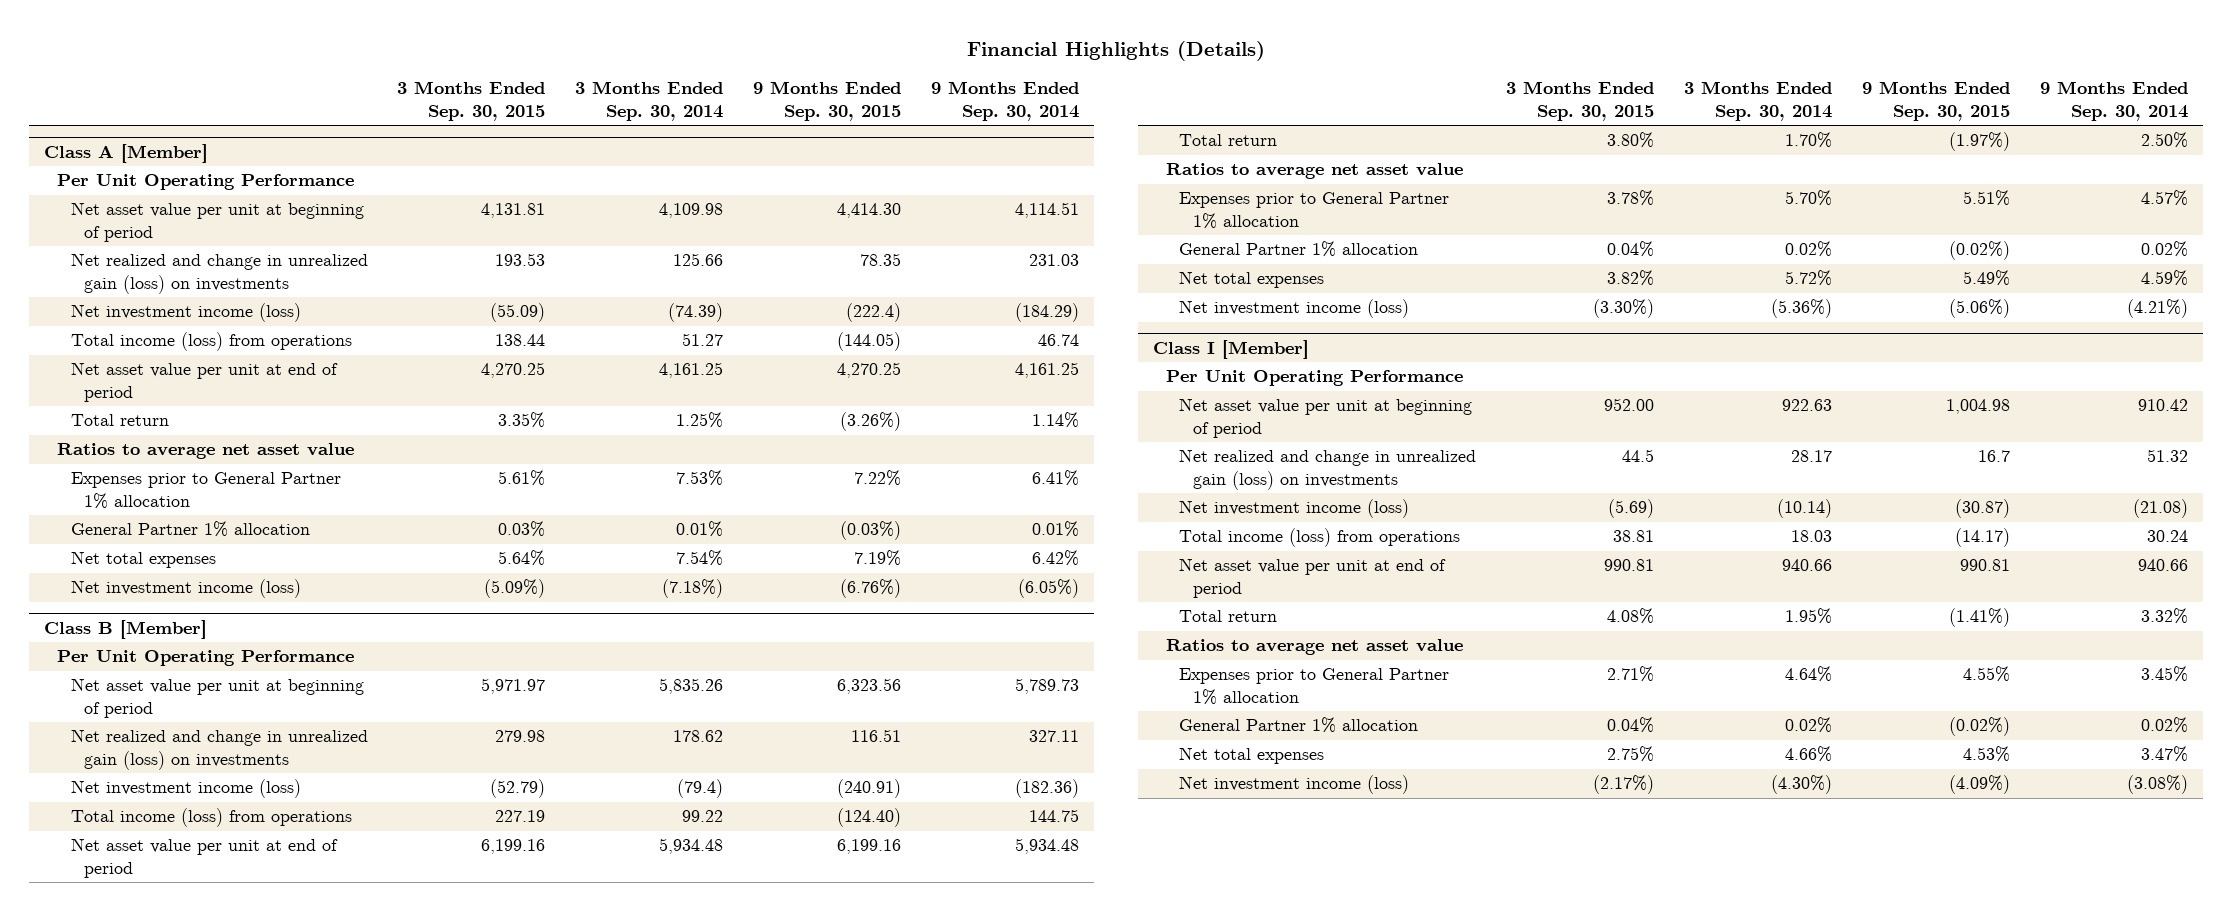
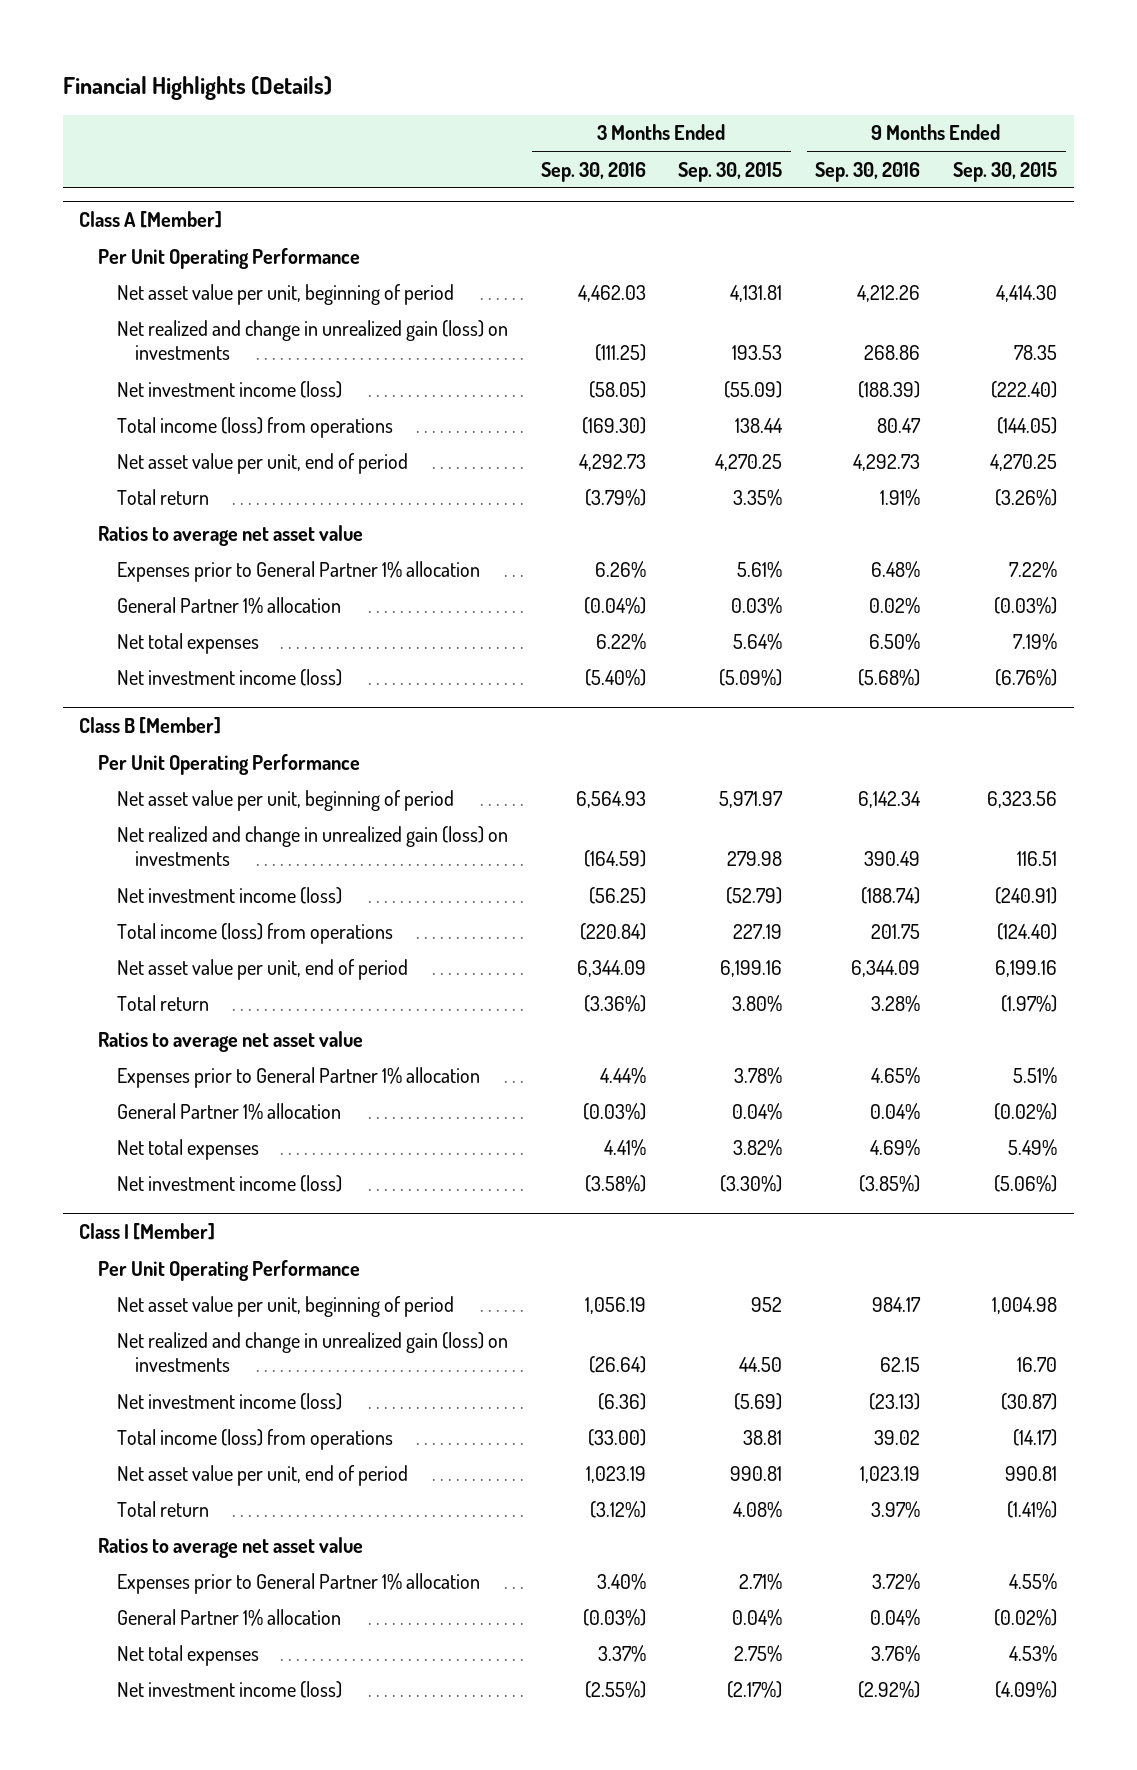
- | 3 Months Ended Sep. 30, 2015 | 3 Months Ended Sep. 30, 2014 | 9 Months Ended Sep. 30, 2015 | 9 Months Ended Sep. 30, 2014
+ | 3 Months Ended Sep. 30, 2016 | 3 Months Ended Sep. 30, 2015 | 9 Months Ended Sep. 30, 2016 | 9 Months Ended Sep. 30, 2015
@ Class A [Member]
- Net asset value per unit at beginning of period | 4,131.81 | 4,109.98 | 4,414.30 | 4,114.51
+ Net asset value per unit, beginning of period | 4,462.03 | 4,131.81 | 4,212.26 | 4,414.30
- Net investment income (loss) | (55.09) | (74.39) | (222.4) | (184.29)
+ Net investment income (loss) | (58.05) | (55.09) | (188.39) | (222.40)
- Net asset value per unit at end of period | 4,270.25 | 4,161.25 | 4,270.25 | 4,161.25
+ Net asset value per unit, end of period | 4,292.73 | 4,270.25 | 4,292.73 | 4,270.25
@ Class B [Member]
- Net asset value per unit at beginning of period | 5,971.97 | 5,835.26 | 6,323.56 | 5,789.73
+ Net asset value per unit, beginning of period | 6,564.93 | 5,971.97 | 6,142.34 | 6,323.56
- Net asset value per unit at end of period | 6,199.16 | 5,934.48 | 6,199.16 | 5,934.48
+ Net asset value per unit, end of period | 6,344.09 | 6,199.16 | 6,344.09 | 6,199.16
@ Class I [Member]
- Net asset value per unit at beginning of period | 952.00 | 922.63 | 1,004.98 | 910.42
- Net realized and change in unrealized gain (loss) on investments | 44.5 | 28.17 | 16.7 | 51.32
+ Net asset value per unit, beginning of period | 1,056.19 | 952 | 984.17 | 1,004.98
+ Net realized and change in unrealized gain (loss) on investments | (26.64) | 44.50 | 62.15 | 16.70
- Net asset value per unit at end of period | 990.81 | 940.66 | 990.81 | 940.66
+ Net asset value per unit, end of period | 1,023.19 | 990.81 | 1,023.19 | 990.81

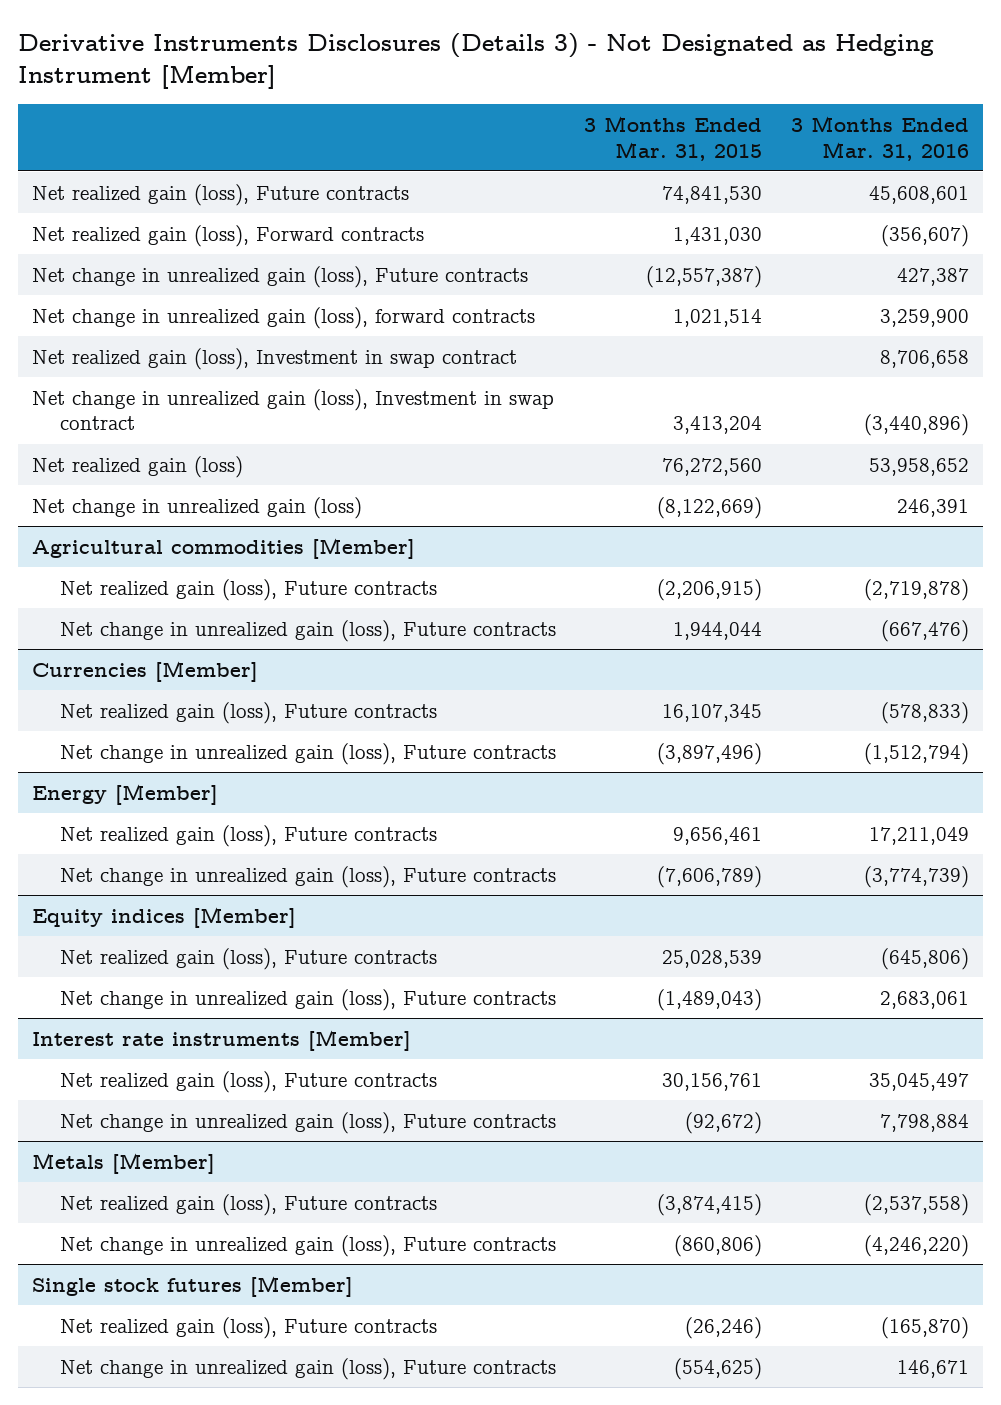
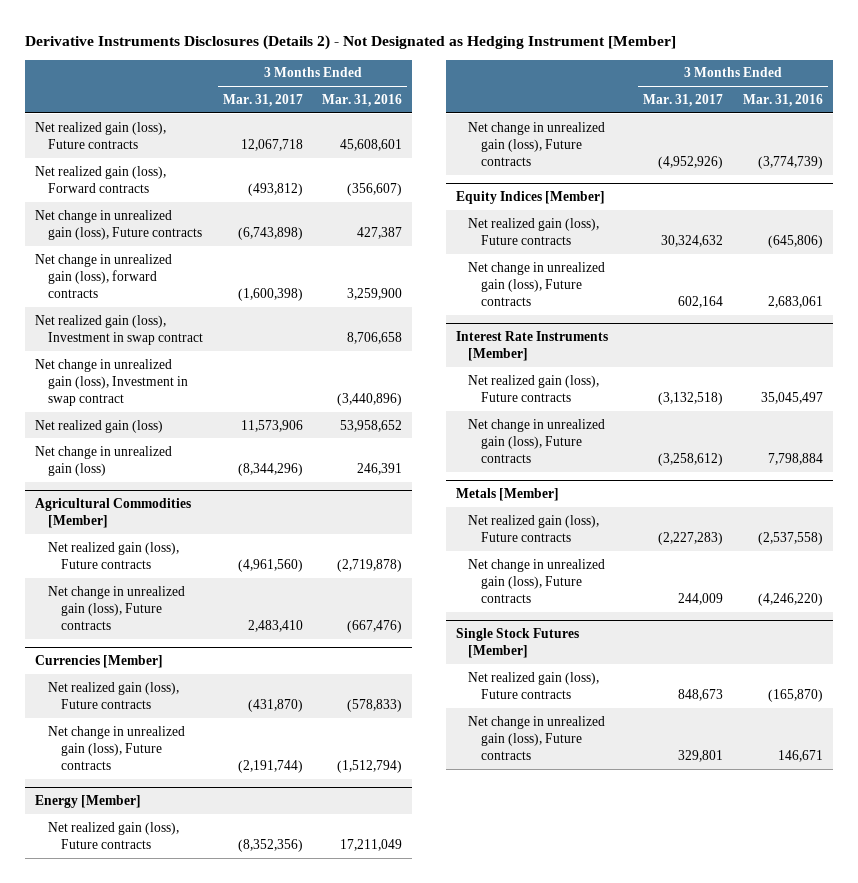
- Derivative Instruments Disclosures (Details 3) - Not Designated as Hedging Instrument [Member]
+ Derivative Instruments Disclosures (Details 2) - Not Designated as Hedging Instrument [Member]
- | 3 Months Ended Mar. 31, 2015 | 3 Months Ended Mar. 31, 2016
+ | 3 Months Ended Mar. 31, 2017 | 3 Months Ended Mar. 31, 2016
- Agricultural commodities [Member]
+ Agricultural Commodities [Member]
- Equity indices [Member]
+ Equity Indices [Member]
- Interest rate instruments [Member]
+ Interest Rate Instruments [Member]
- Single stock futures [Member]
+ Single Stock Futures [Member]

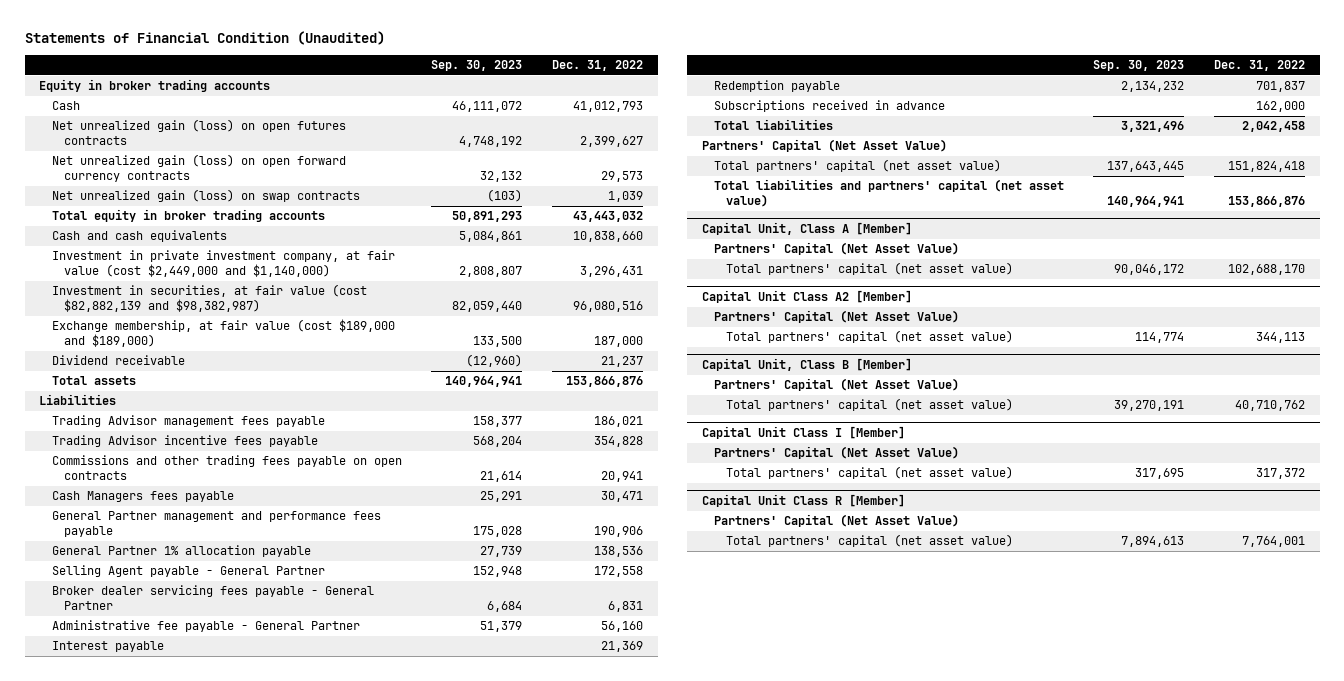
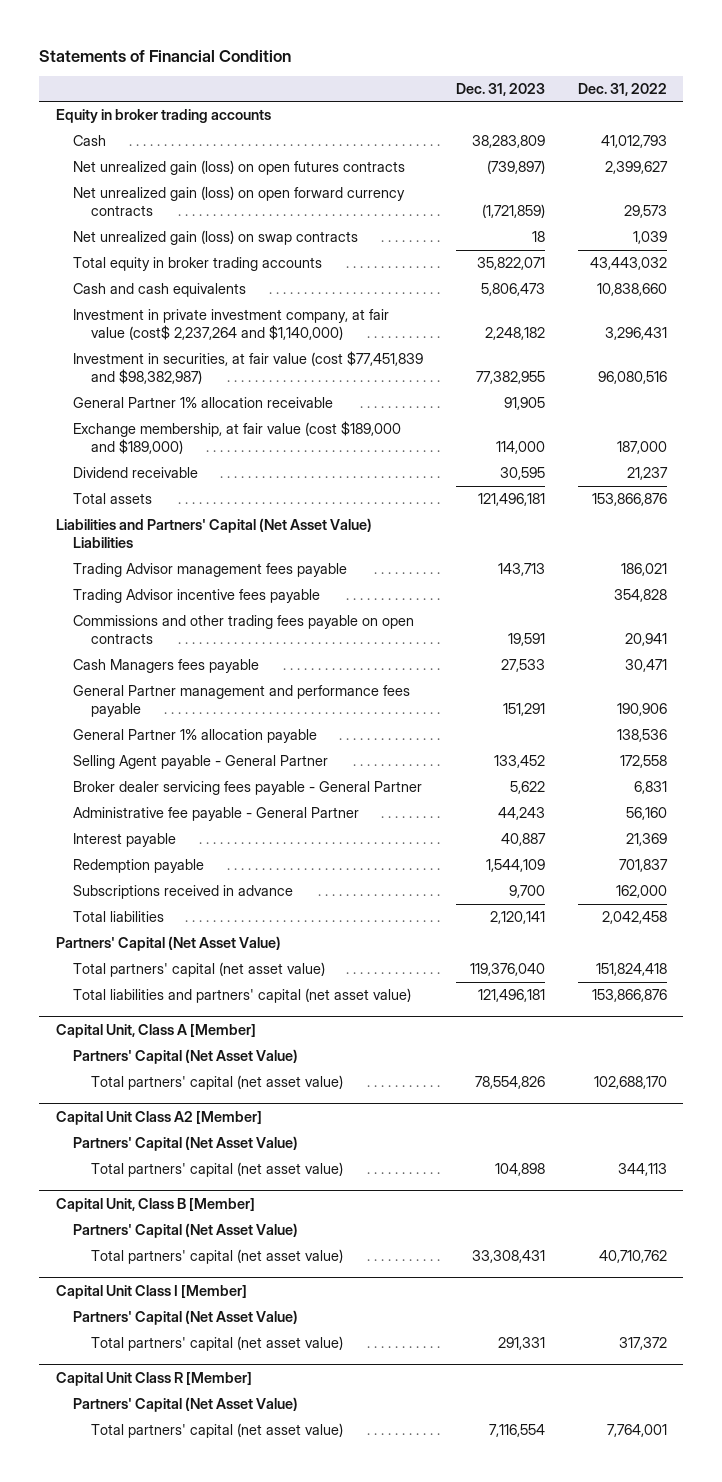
- Statements of Financial Condition (Unaudited)
+ Statements of Financial Condition
- | Sep. 30, 2023 | Dec. 31, 2022
+ | Dec. 31, 2023 | Dec. 31, 2022
- Investment in private investment company, at fair value (cost $2,449,000 and $1,140,000) | 2,808,807 | 3,296,431
- Investment in securities, at fair value (cost $82,882,139 and $98,382,987) | 82,059,440 | 96,080,516
+ Investment in private investment company, at fair value (cost$ 2,237,264 and $1,140,000) | 2,248,182 | 3,296,431
+ Investment in securities, at fair value (cost $77,451,839 and $98,382,987) | 77,382,955 | 96,080,516
+ General Partner 1% allocation receivable | 91,905 |
- Liabilities
+ Liabilities and Partners' Capital (Net Asset Value) Liabilities

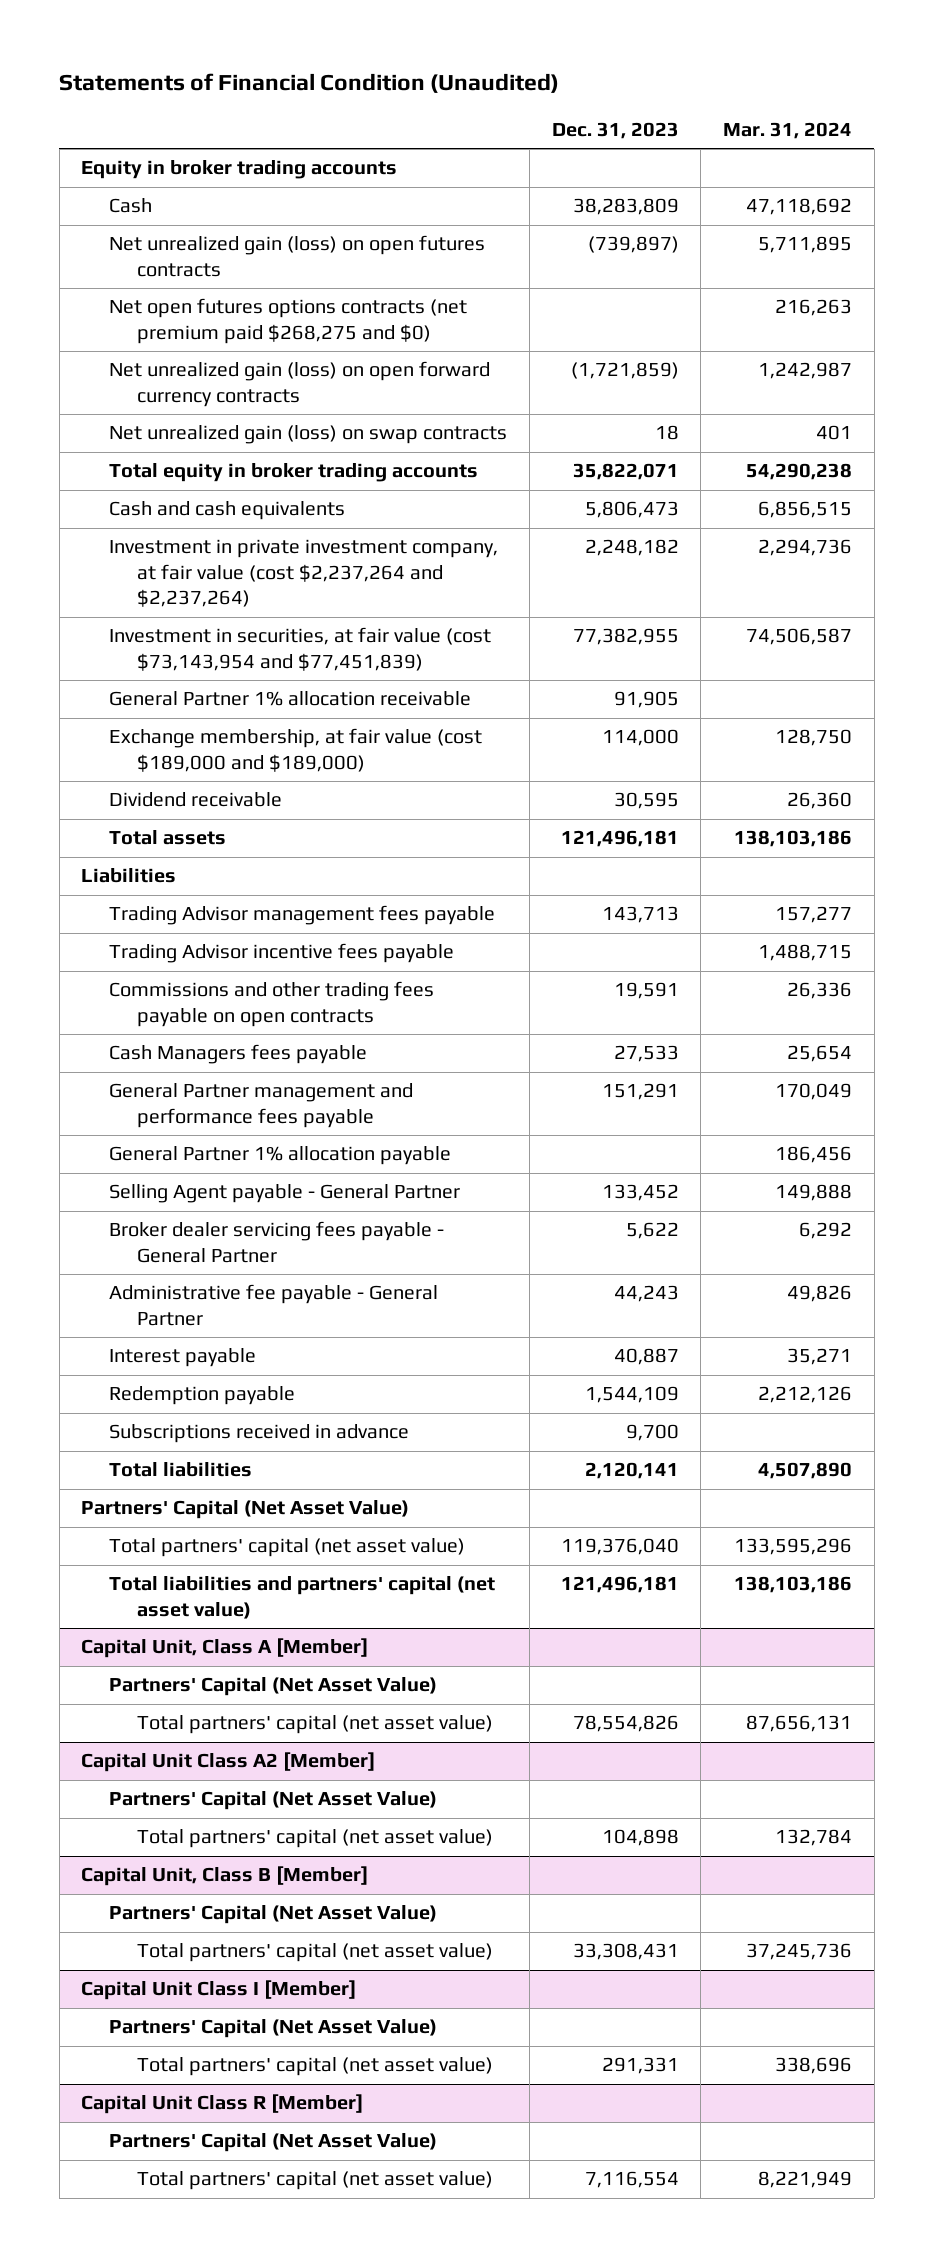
- Statements of Financial Condition
+ Statements of Financial Condition (Unaudited)
- | Dec. 31, 2023 | Dec. 31, 2022
+ | Dec. 31, 2023 | Mar. 31, 2024
+ Net open futures options contracts (net premium paid $268,275 and $0) | | 216,263
- Investment in private investment company, at fair value (cost$ 2,237,264 and $1,140,000) | 2,248,182 | 3,296,431
- Investment in securities, at fair value (cost $77,451,839 and $98,382,987) | 77,382,955 | 96,080,516
+ Investment in private investment company, at fair value (cost $2,237,264 and $2,237,264) | 2,248,182 | 2,294,736
+ Investment in securities, at fair value (cost $73,143,954 and $77,451,839) | 77,382,955 | 74,506,587
- Liabilities and Partners' Capital (Net Asset Value) Liabilities
+ Liabilities

